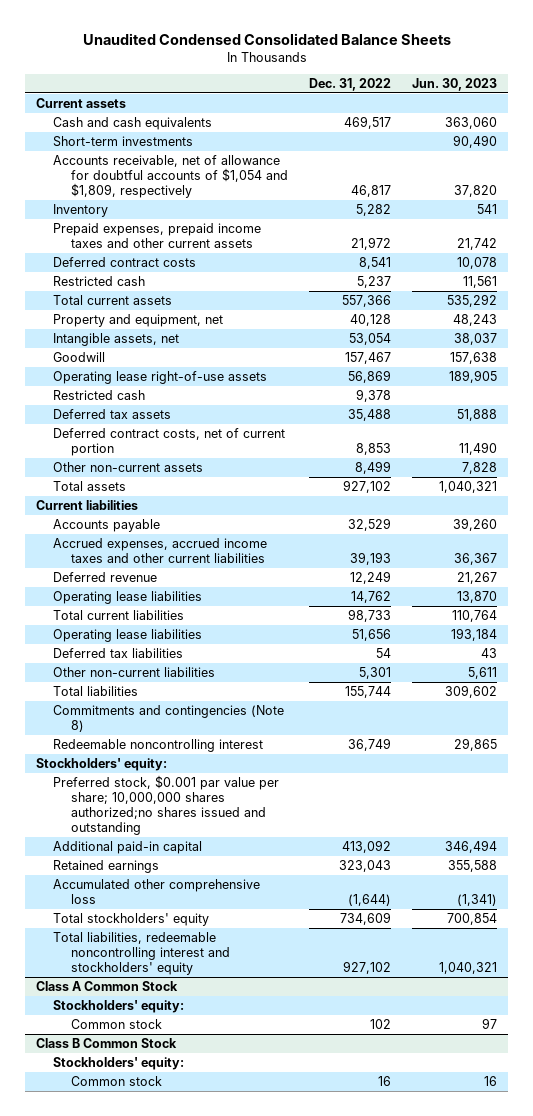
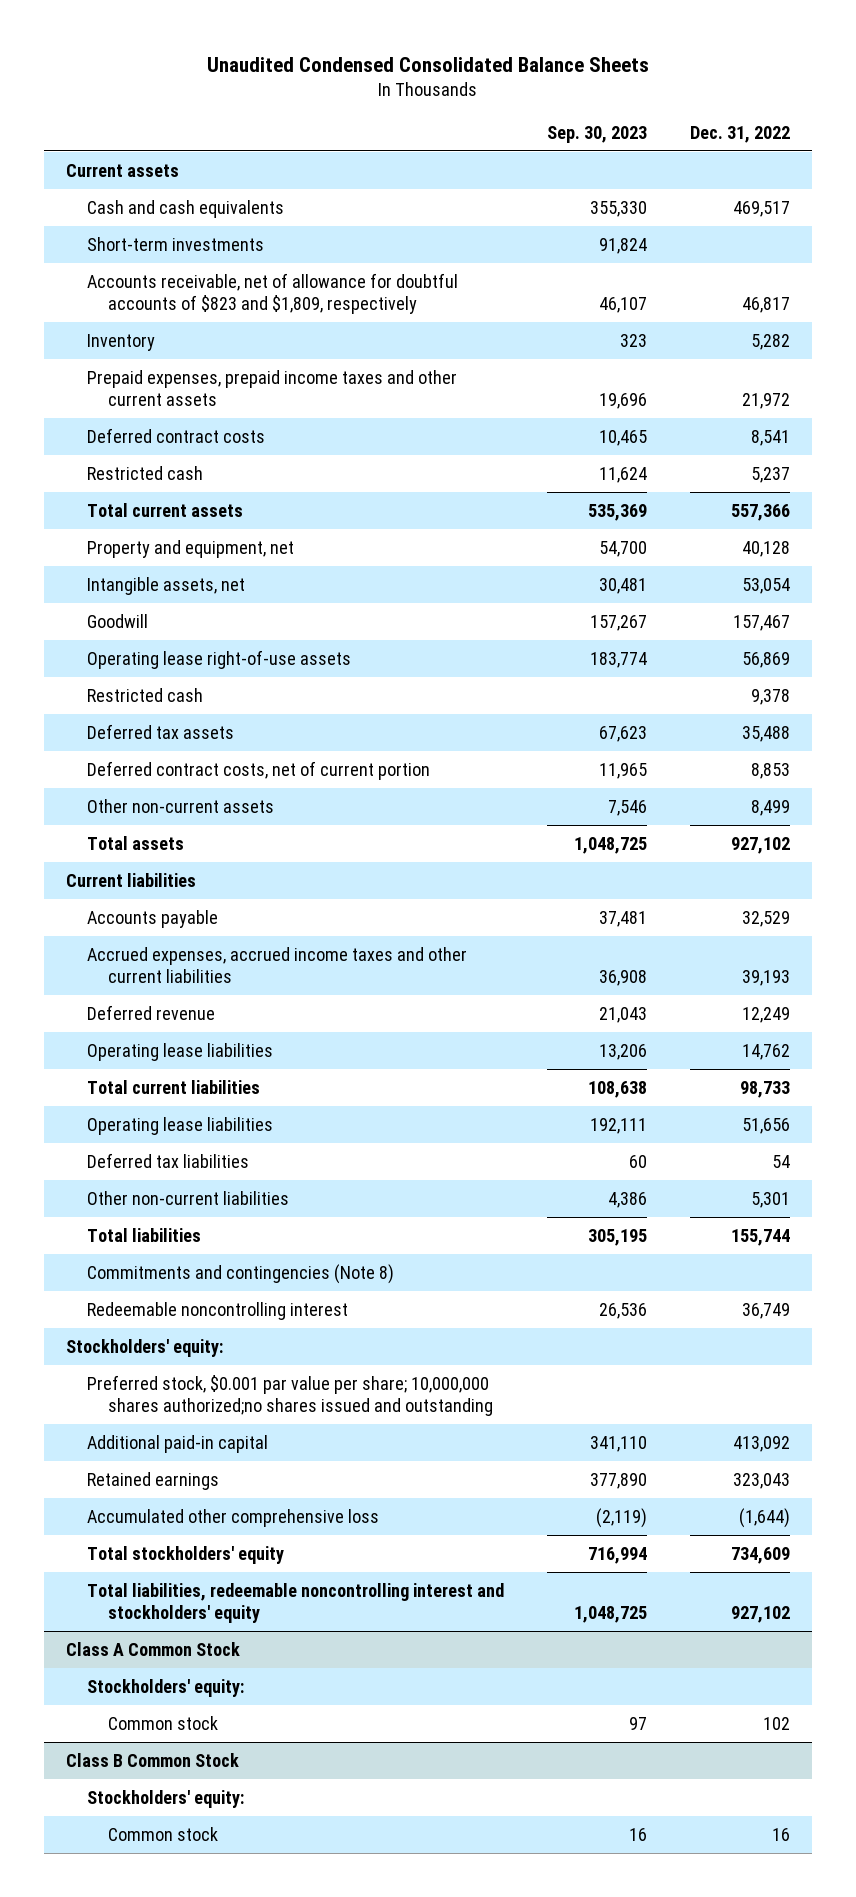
- | Dec. 31, 2022 | Jun. 30, 2023
+ | Sep. 30, 2023 | Dec. 31, 2022
- Accounts receivable, net of allowance for doubtful accounts of $1,054 and $1,809, respectively | 46,817 | 37,820
+ Accounts receivable, net of allowance for doubtful accounts of $823 and $1,809, respectively | 46,107 | 46,817

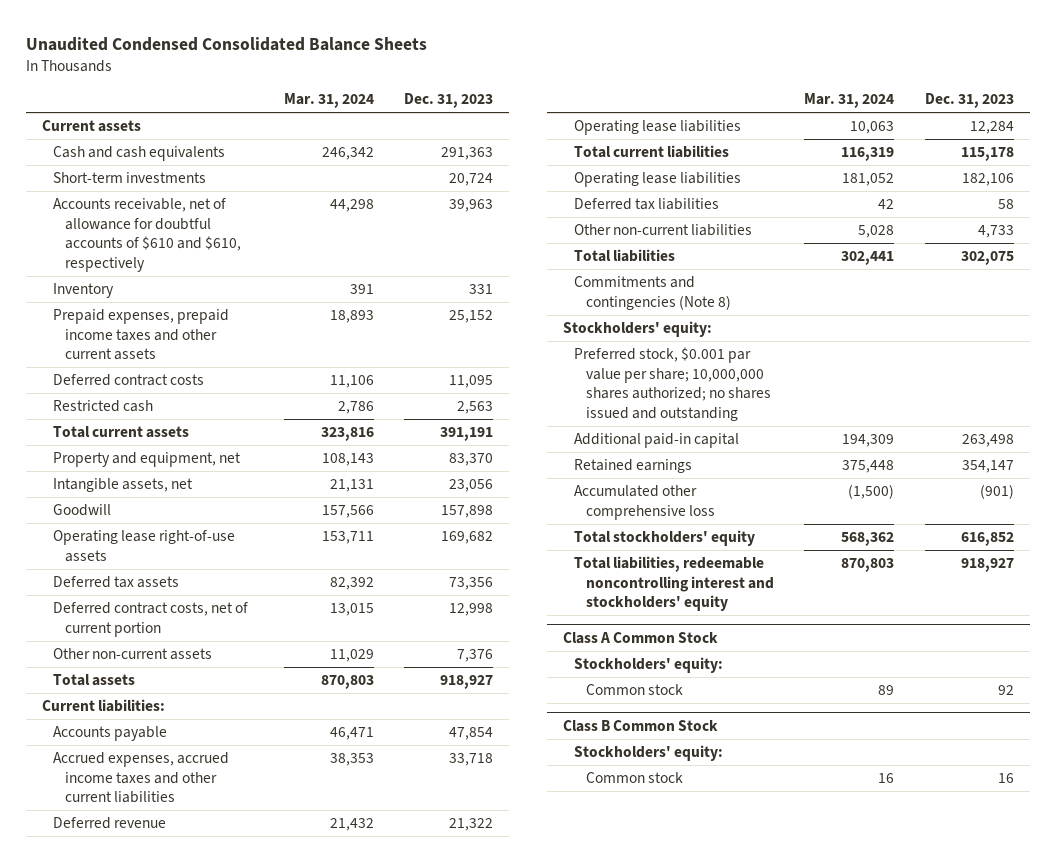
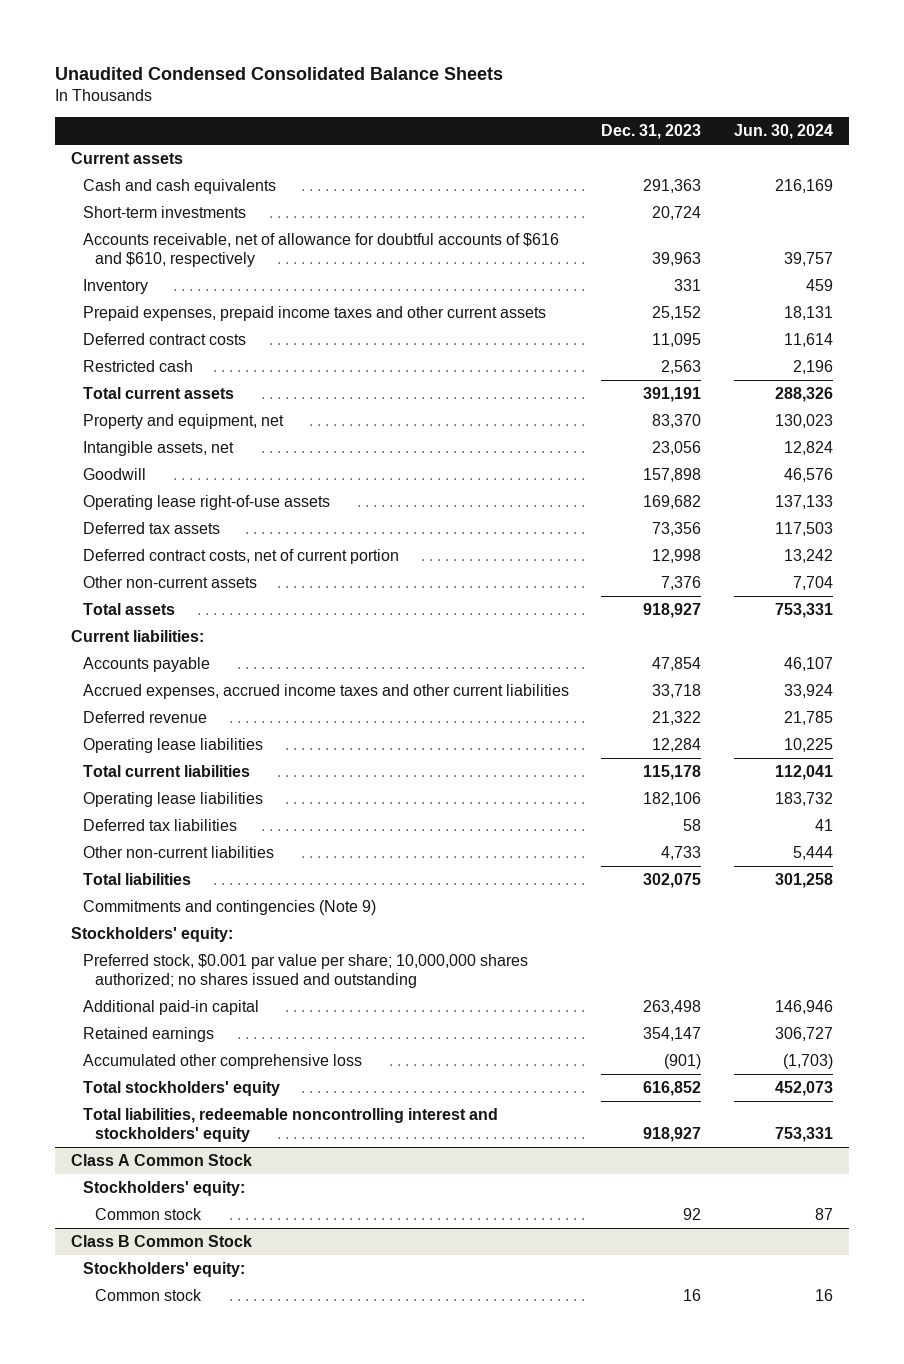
- | Mar. 31, 2024 | Dec. 31, 2023
+ | Dec. 31, 2023 | Jun. 30, 2024
- Accounts receivable, net of allowance for doubtful accounts of $610 and $610, respectively | 44,298 | 39,963
+ Accounts receivable, net of allowance for doubtful accounts of $616 and $610, respectively | 39,963 | 39,757
- Commitments and contingencies (Note 8)
+ Commitments and contingencies (Note 9)

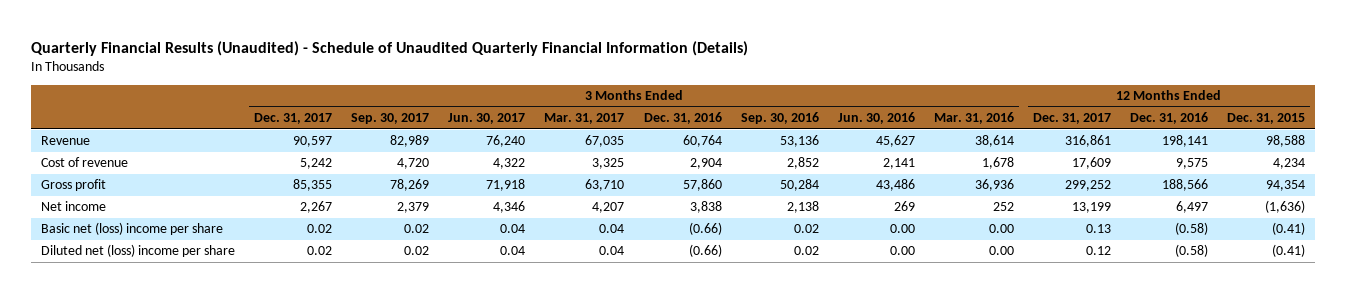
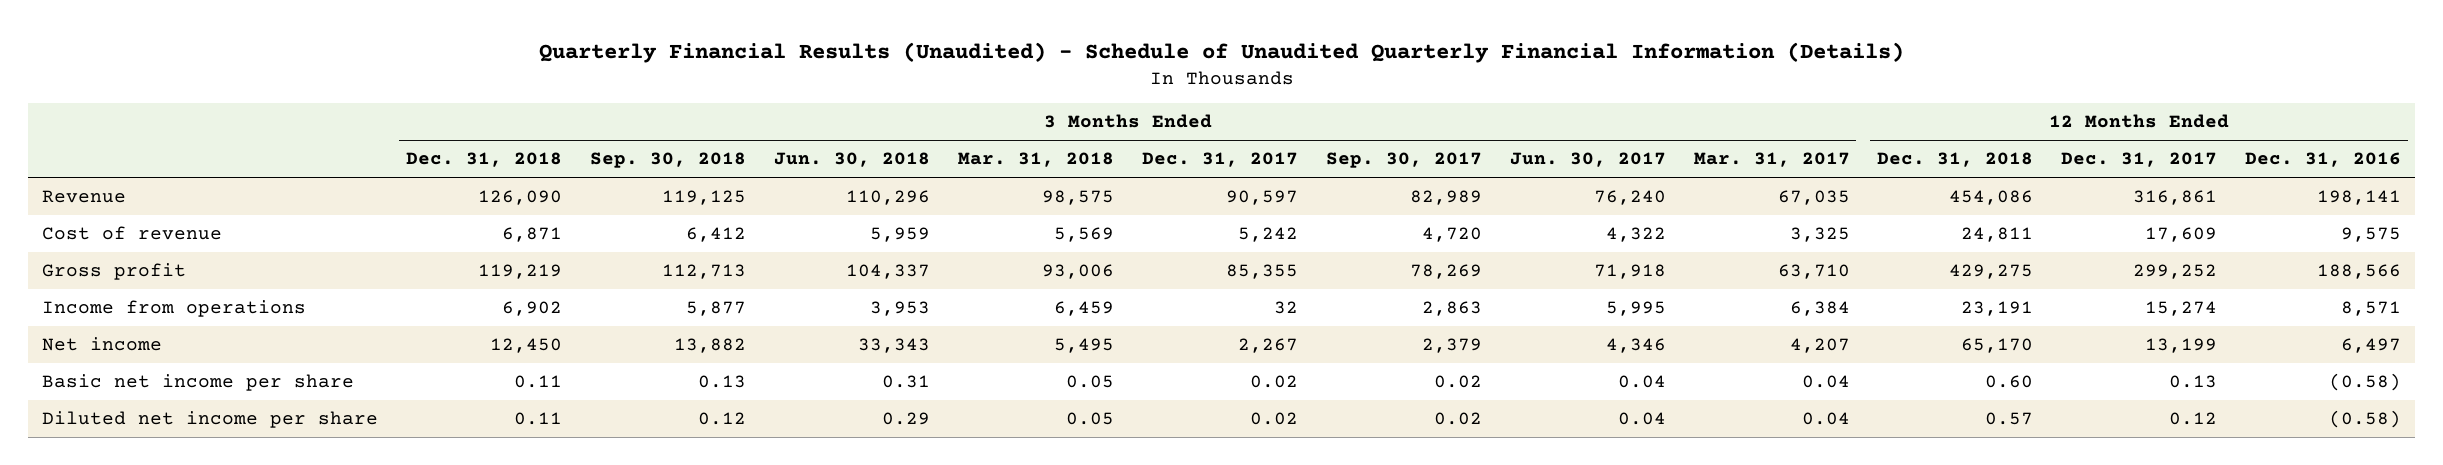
- | 3 Months Ended Dec. 31, 2017 | 3 Months Ended Sep. 30, 2017 | 3 Months Ended Jun. 30, 2017 | 3 Months Ended Mar. 31, 2017 | 3 Months Ended Dec. 31, 2016 | 3 Months Ended Sep. 30, 2016 | 3 Months Ended Jun. 30, 2016 | 3 Months Ended Mar. 31, 2016 | 12 Months Ended Dec. 31, 2017 | 12 Months Ended Dec. 31, 2016 | 12 Months Ended Dec. 31, 2015
+ | 3 Months Ended Dec. 31, 2018 | 3 Months Ended Sep. 30, 2018 | 3 Months Ended Jun. 30, 2018 | 3 Months Ended Mar. 31, 2018 | 3 Months Ended Dec. 31, 2017 | 3 Months Ended Sep. 30, 2017 | 3 Months Ended Jun. 30, 2017 | 3 Months Ended Mar. 31, 2017 | 12 Months Ended Dec. 31, 2018 | 12 Months Ended Dec. 31, 2017 | 12 Months Ended Dec. 31, 2016
+ Income from operations | 6,902 | 5,877 | 3,953 | 6,459 | 32 | 2,863 | 5,995 | 6,384 | 23,191 | 15,274 | 8,571
- Basic net (loss) income per share | 0.02 | 0.02 | 0.04 | 0.04 | (0.66) | 0.02 | 0.00 | 0.00 | 0.13 | (0.58) | (0.41)
- Diluted net (loss) income per share | 0.02 | 0.02 | 0.04 | 0.04 | (0.66) | 0.02 | 0.00 | 0.00 | 0.12 | (0.58) | (0.41)
+ Basic net income per share | 0.11 | 0.13 | 0.31 | 0.05 | 0.02 | 0.02 | 0.04 | 0.04 | 0.60 | 0.13 | (0.58)
+ Diluted net income per share | 0.11 | 0.12 | 0.29 | 0.05 | 0.02 | 0.02 | 0.04 | 0.04 | 0.57 | 0.12 | (0.58)

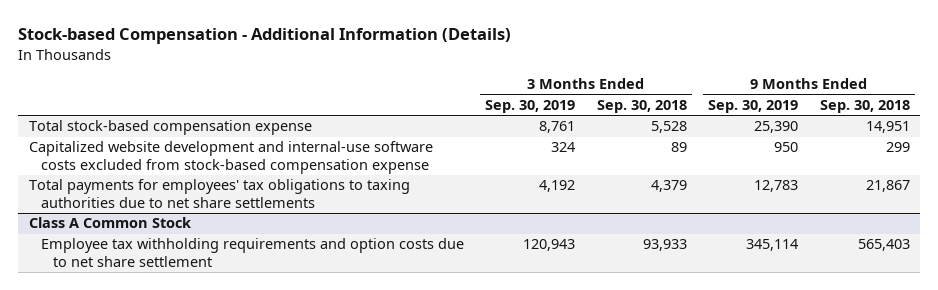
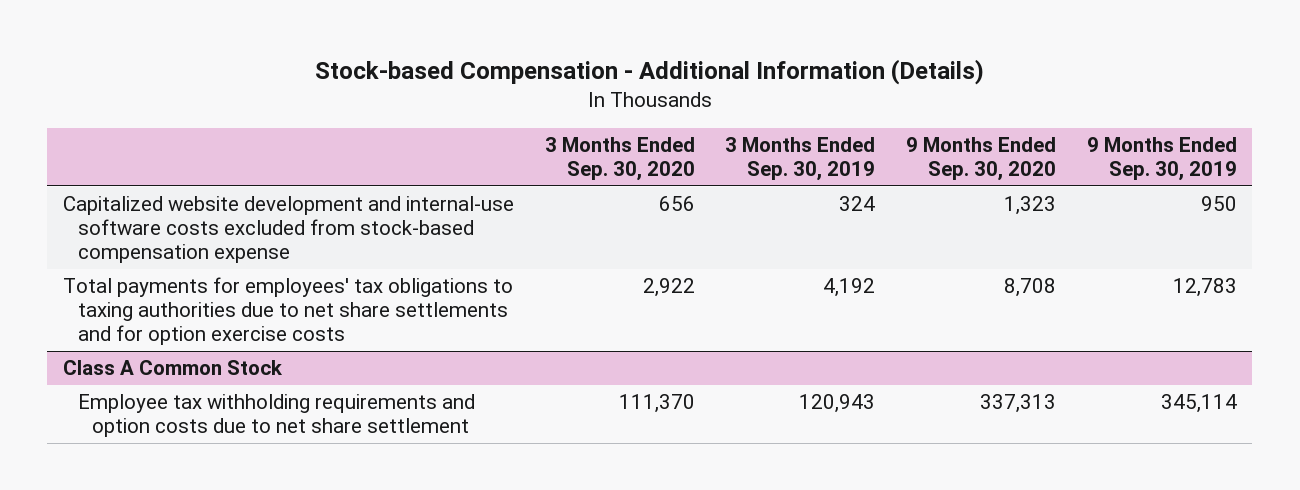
- | 3 Months Ended Sep. 30, 2019 | 3 Months Ended Sep. 30, 2018 | 9 Months Ended Sep. 30, 2019 | 9 Months Ended Sep. 30, 2018
+ | 3 Months Ended Sep. 30, 2020 | 3 Months Ended Sep. 30, 2019 | 9 Months Ended Sep. 30, 2020 | 9 Months Ended Sep. 30, 2019
- Total stock-based compensation expense | 8,761 | 5,528 | 25,390 | 14,951
- Total payments for employees' tax obligations to taxing authorities due to net share settlements | 4,192 | 4,379 | 12,783 | 21,867
+ Total payments for employees' tax obligations to taxing authorities due to net share settlements and for option exercise costs | 2,922 | 4,192 | 8,708 | 12,783

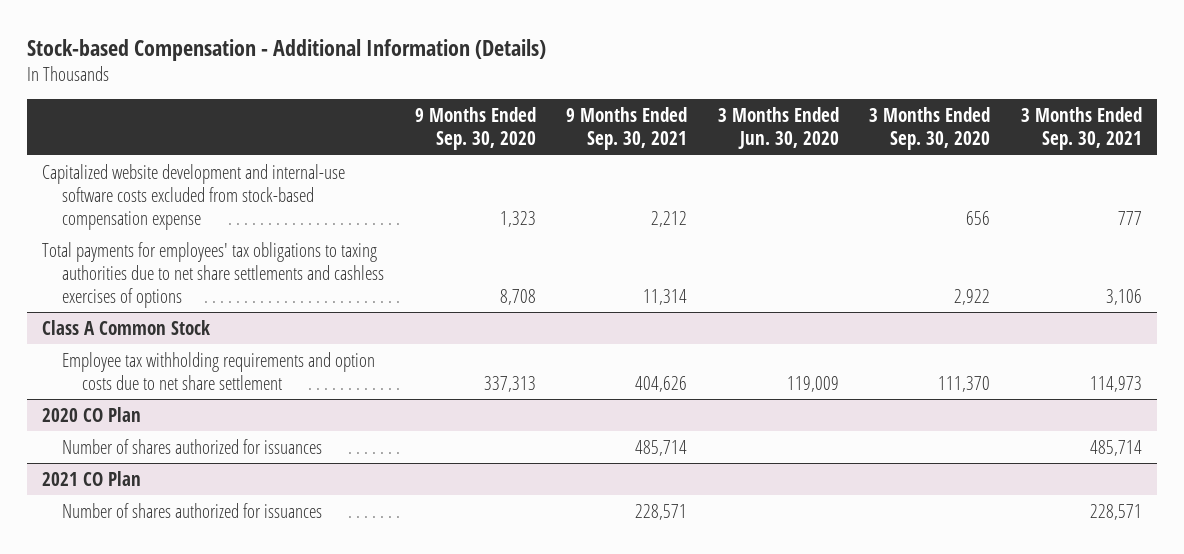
- | 3 Months Ended Sep. 30, 2020 | 3 Months Ended Sep. 30, 2019 | 9 Months Ended Sep. 30, 2020 | 9 Months Ended Sep. 30, 2019
+ | 9 Months Ended Sep. 30, 2020 | 9 Months Ended Sep. 30, 2021 | 3 Months Ended Jun. 30, 2020 | 3 Months Ended Sep. 30, 2020 | 3 Months Ended Sep. 30, 2021
- Total payments for employees' tax obligations to taxing authorities due to net share settlements and for option exercise costs | 2,922 | 4,192 | 8,708 | 12,783
+ Total payments for employees' tax obligations to taxing authorities due to net share settlements and cashless exercises of options | 8,708 | 11,314 | | 2,922 | 3,106
+ 2020 CO Plan
+ Number of shares authorized for issuances | | 485,714 | | | 485,714
+ 2021 CO Plan
+ Number of shares authorized for issuances | | 228,571 | | | 228,571

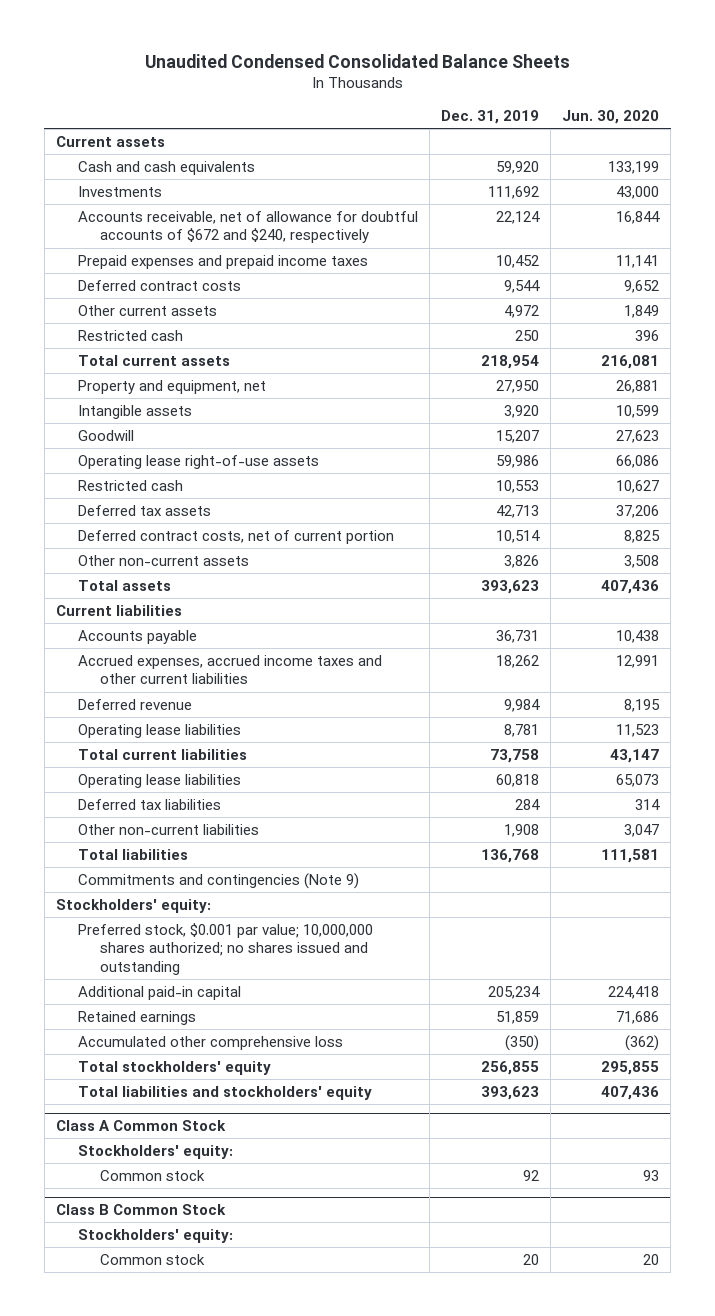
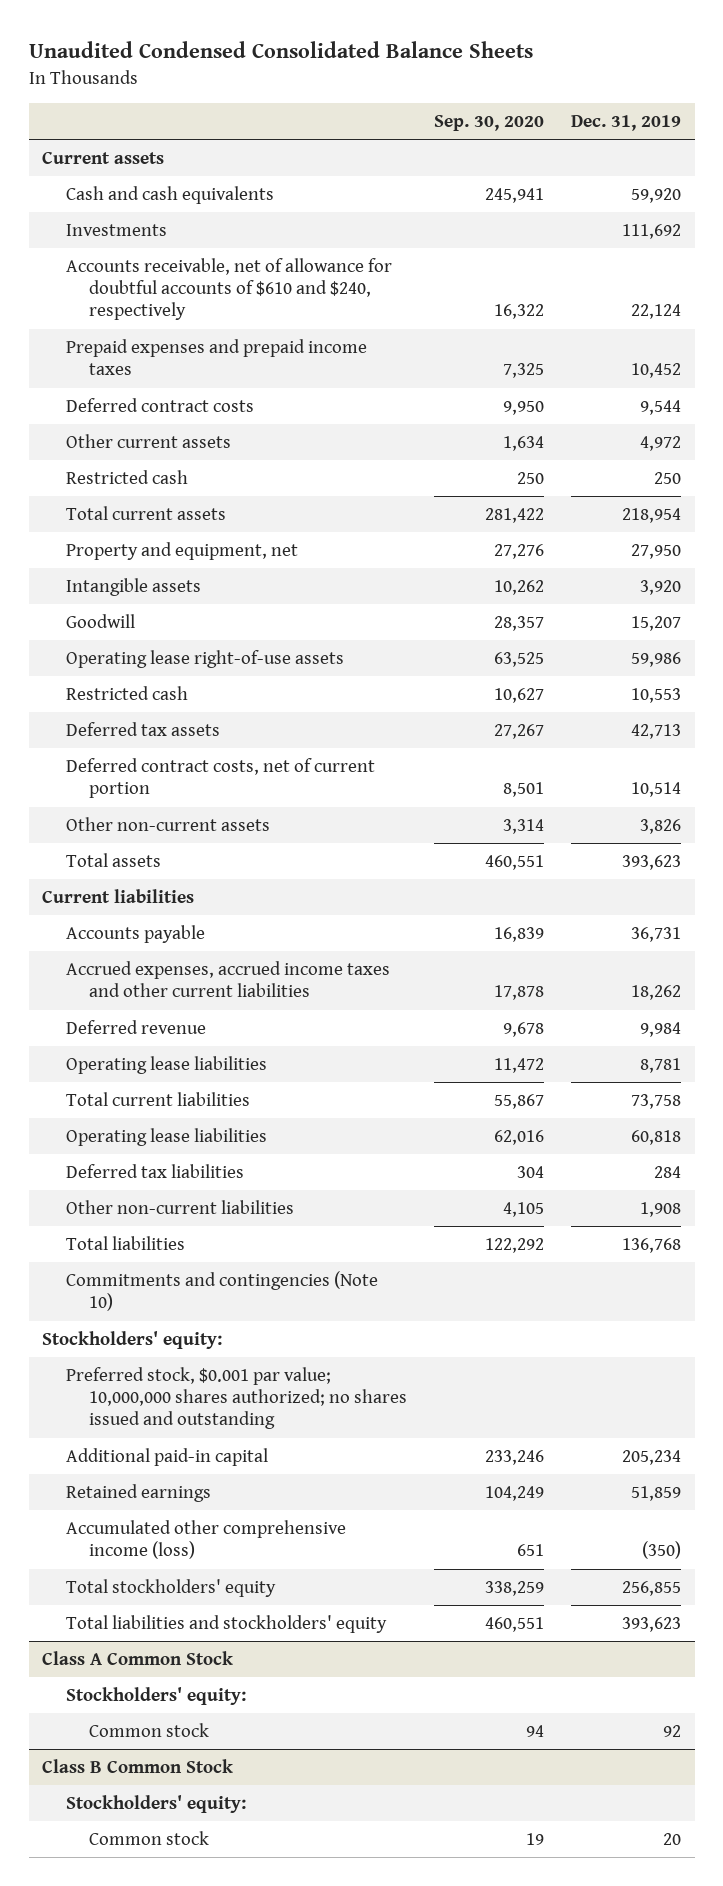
- | Dec. 31, 2019 | Jun. 30, 2020
+ | Sep. 30, 2020 | Dec. 31, 2019
- Accounts receivable, net of allowance for doubtful accounts of $672 and $240, respectively | 22,124 | 16,844
+ Accounts receivable, net of allowance for doubtful accounts of $610 and $240, respectively | 16,322 | 22,124
- Commitments and contingencies (Note 9)
+ Commitments and contingencies (Note 10)
- Accumulated other comprehensive loss | (350) | (362)
+ Accumulated other comprehensive income (loss) | 651 | (350)

